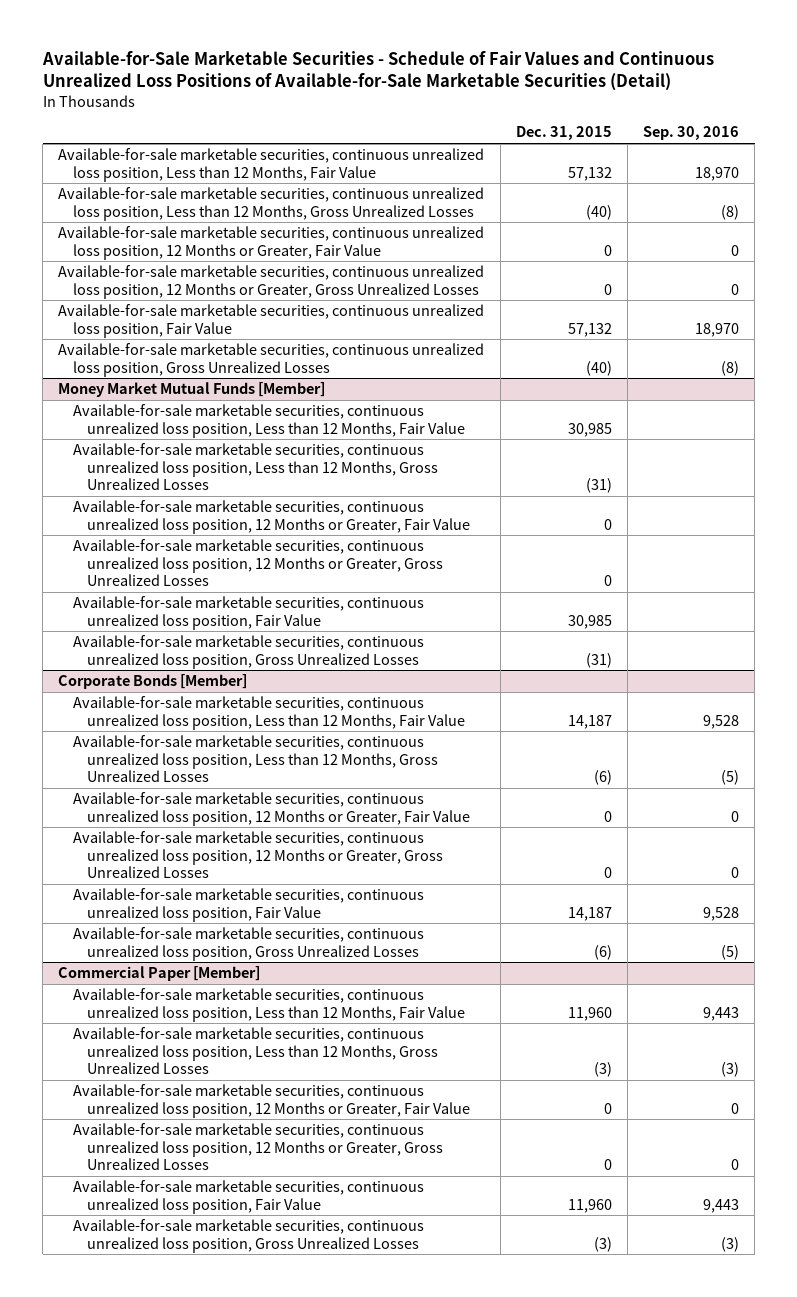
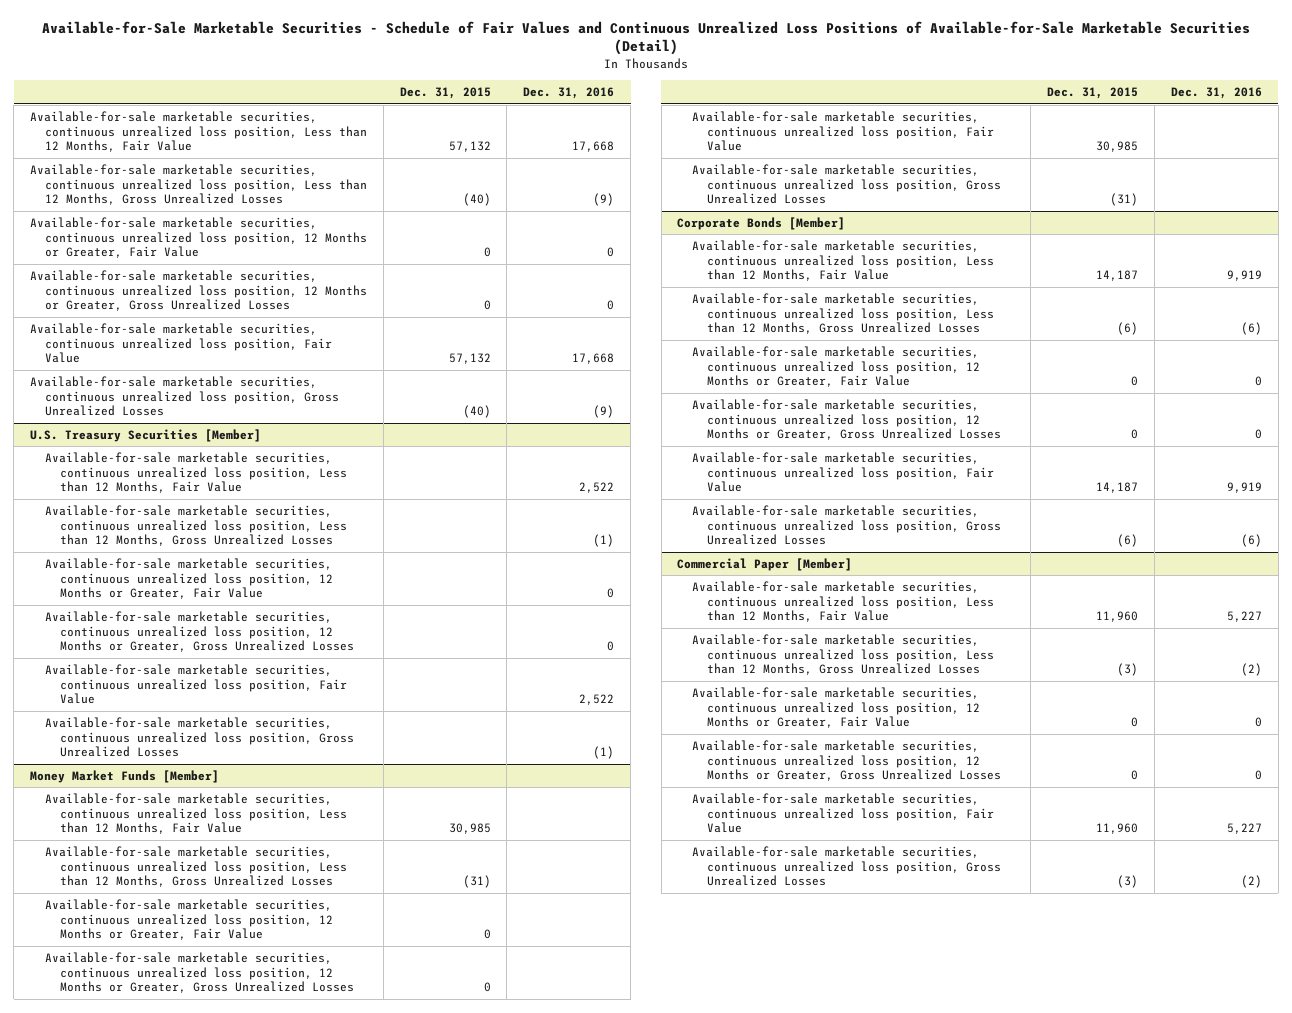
- | Dec. 31, 2015 | Sep. 30, 2016
+ | Dec. 31, 2015 | Dec. 31, 2016
- Money Market Mutual Funds [Member]
+ U.S. Treasury Securities [Member]
+ Available-for-sale marketable securities, continuous unrealized loss position, Less than 12 Months, Fair Value | | 2,522
+ Available-for-sale marketable securities, continuous unrealized loss position, Less than 12 Months, Gross Unrealized Losses | | (1)
+ Available-for-sale marketable securities, continuous unrealized loss position, 12 Months or Greater, Fair Value | | 0
+ Available-for-sale marketable securities, continuous unrealized loss position, 12 Months or Greater, Gross Unrealized Losses | | 0
+ Available-for-sale marketable securities, continuous unrealized loss position, Fair Value | | 2,522
+ Available-for-sale marketable securities, continuous unrealized loss position, Gross Unrealized Losses | | (1)
+ Money Market Funds [Member]

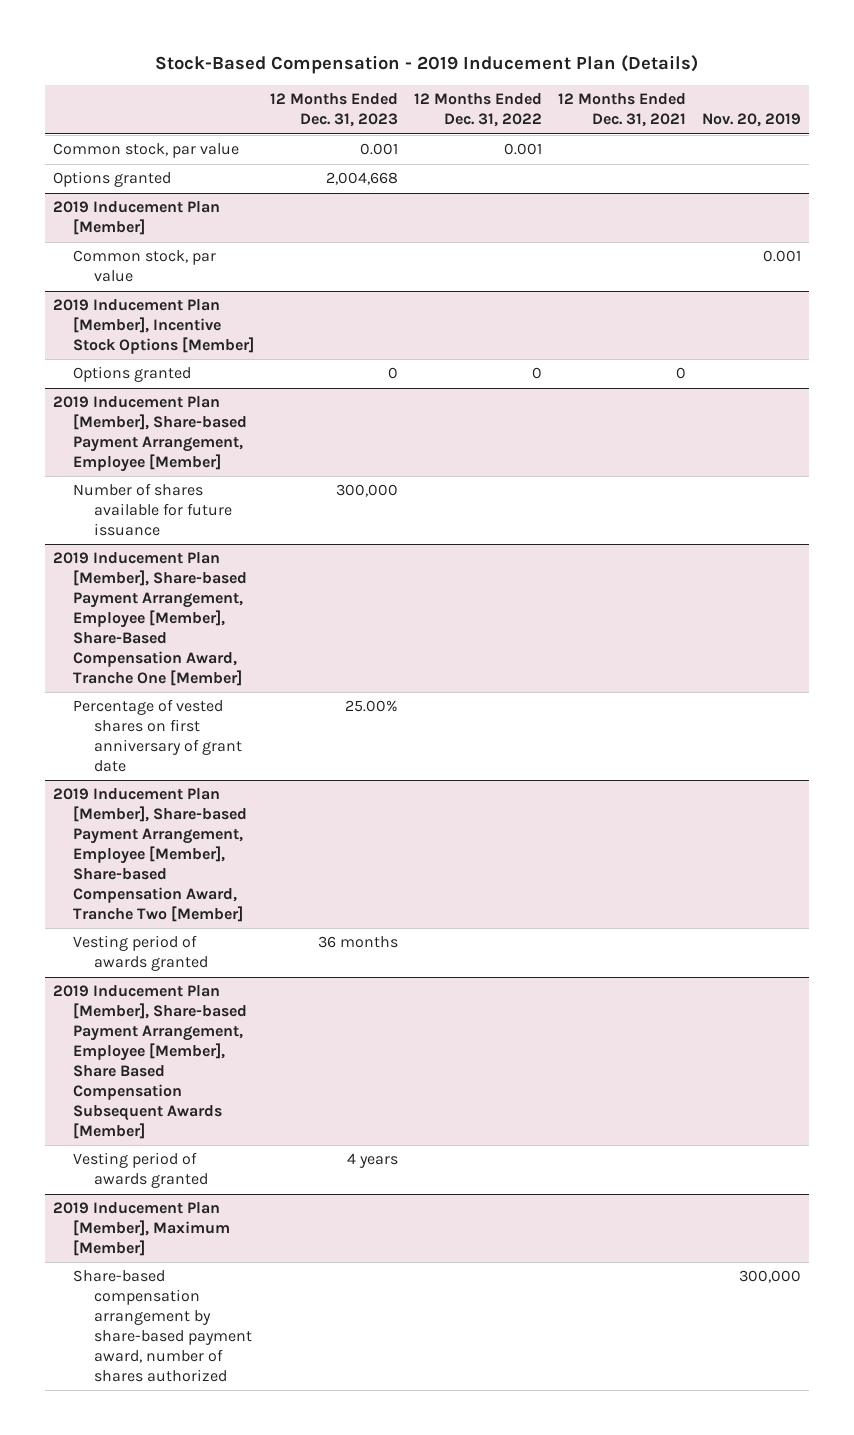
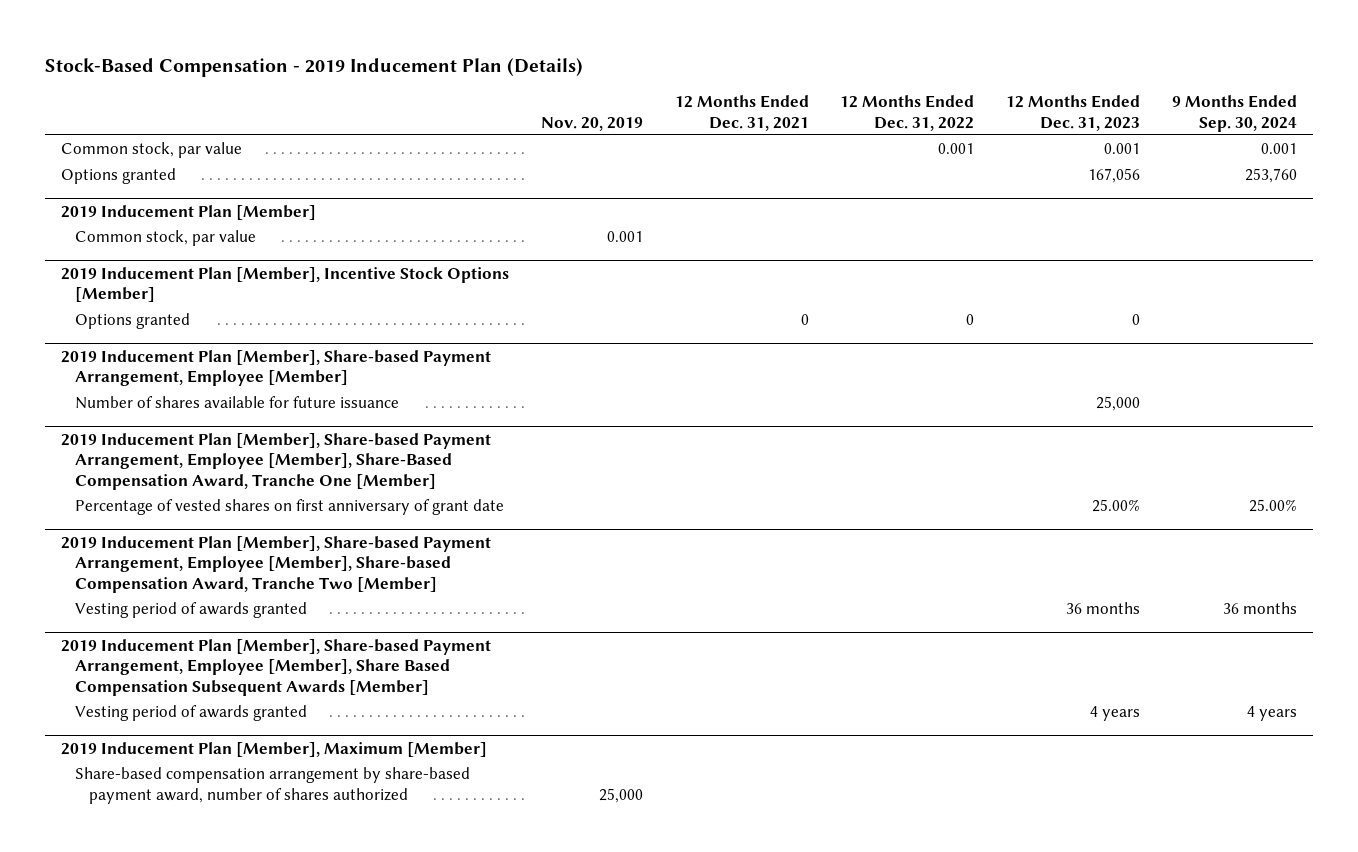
- | 12 Months Ended Dec. 31, 2023 | 12 Months Ended Dec. 31, 2022 | 12 Months Ended Dec. 31, 2021 | Nov. 20, 2019
+ | Nov. 20, 2019 | 12 Months Ended Dec. 31, 2021 | 12 Months Ended Dec. 31, 2022 | 12 Months Ended Dec. 31, 2023 | 9 Months Ended Sep. 30, 2024
- Options granted | 2,004,668 | | |
+ Options granted | | | | 167,056 | 253,760
@ 2019 Inducement Plan [Member], Share-based Payment Arrangement, Employee [Member]
- Number of shares available for future issuance | 300,000 | | |
+ Number of shares available for future issuance | | | | 25,000 |
@ 2019 Inducement Plan [Member], Maximum [Member]
- Share-based compensation arrangement by share-based payment award, number of shares authorized | | | | 300,000
+ Share-based compensation arrangement by share-based payment award, number of shares authorized | 25,000 | | | |

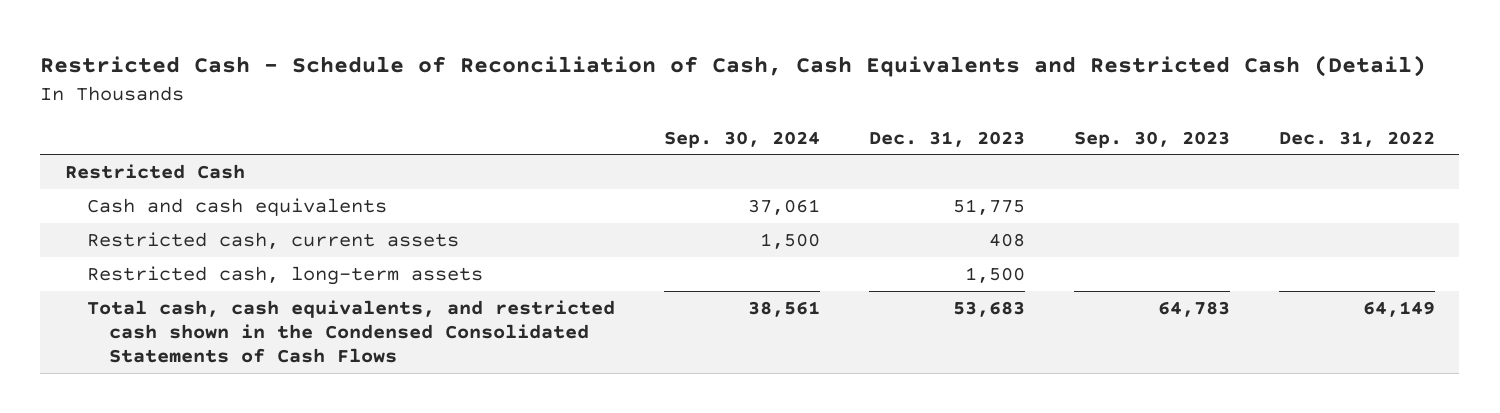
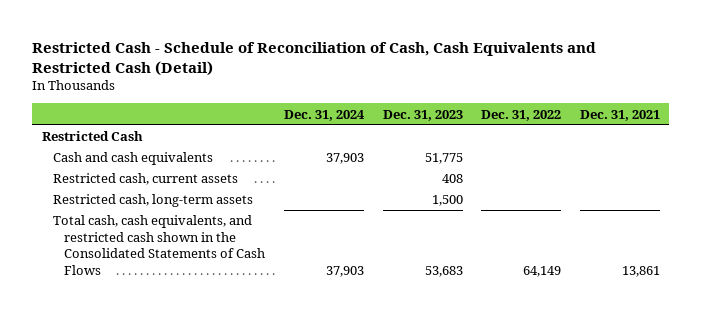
- | Sep. 30, 2024 | Dec. 31, 2023 | Sep. 30, 2023 | Dec. 31, 2022
+ | Dec. 31, 2024 | Dec. 31, 2023 | Dec. 31, 2022 | Dec. 31, 2021
- Total cash, cash equivalents, and restricted cash shown in the Condensed Consolidated Statements of Cash Flows | 38,561 | 53,683 | 64,783 | 64,149
+ Total cash, cash equivalents, and restricted cash shown in the Consolidated Statements of Cash Flows | 37,903 | 53,683 | 64,149 | 13,861

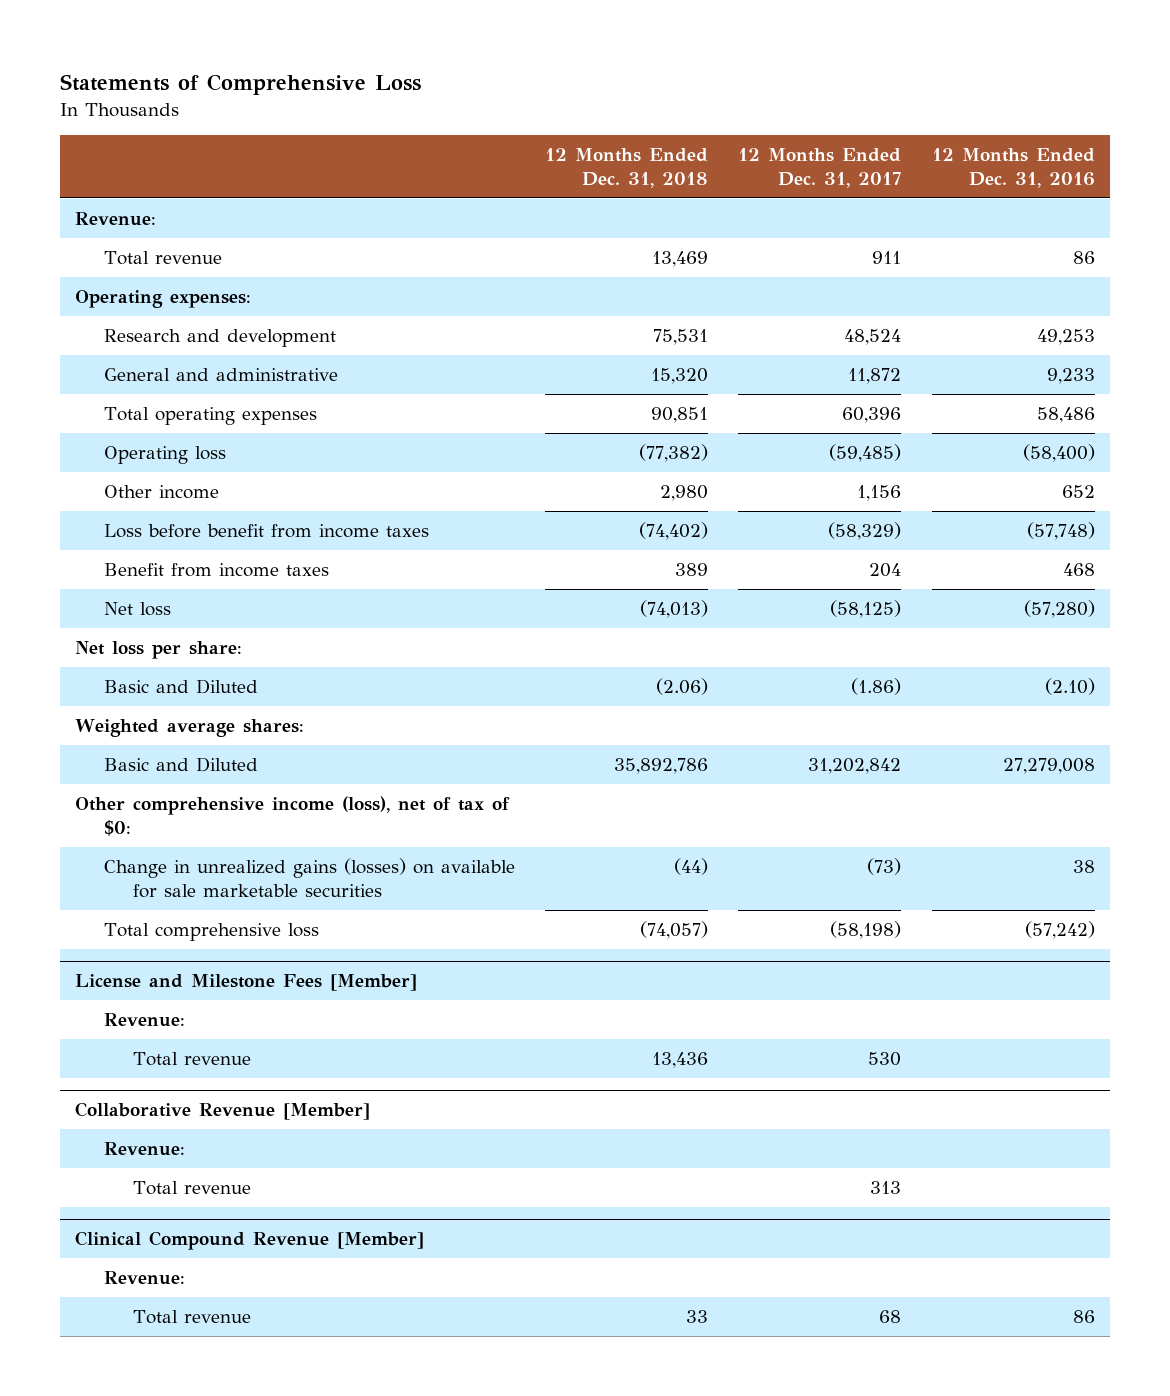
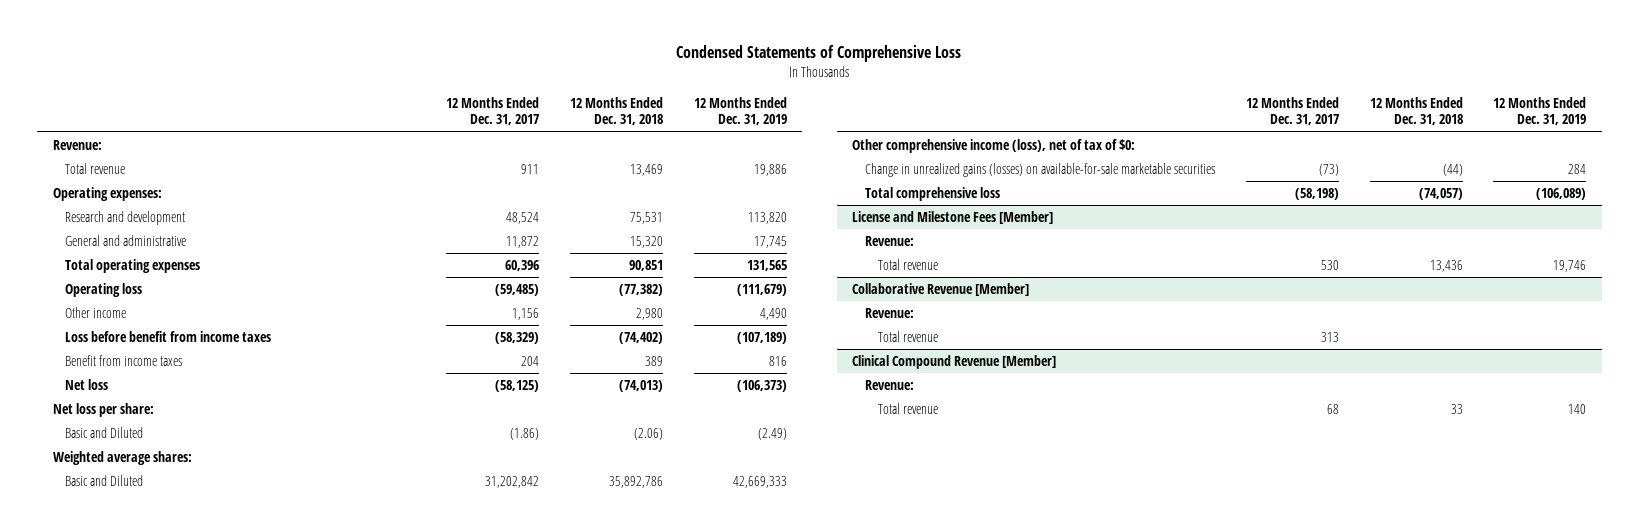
- Statements of Comprehensive Loss
+ Condensed Statements of Comprehensive Loss
- | 12 Months Ended Dec. 31, 2018 | 12 Months Ended Dec. 31, 2017 | 12 Months Ended Dec. 31, 2016
+ | 12 Months Ended Dec. 31, 2017 | 12 Months Ended Dec. 31, 2018 | 12 Months Ended Dec. 31, 2019
- Change in unrealized gains (losses) on available for sale marketable securities | (44) | (73) | 38
+ Change in unrealized gains (losses) on available-for-sale marketable securities | (73) | (44) | 284

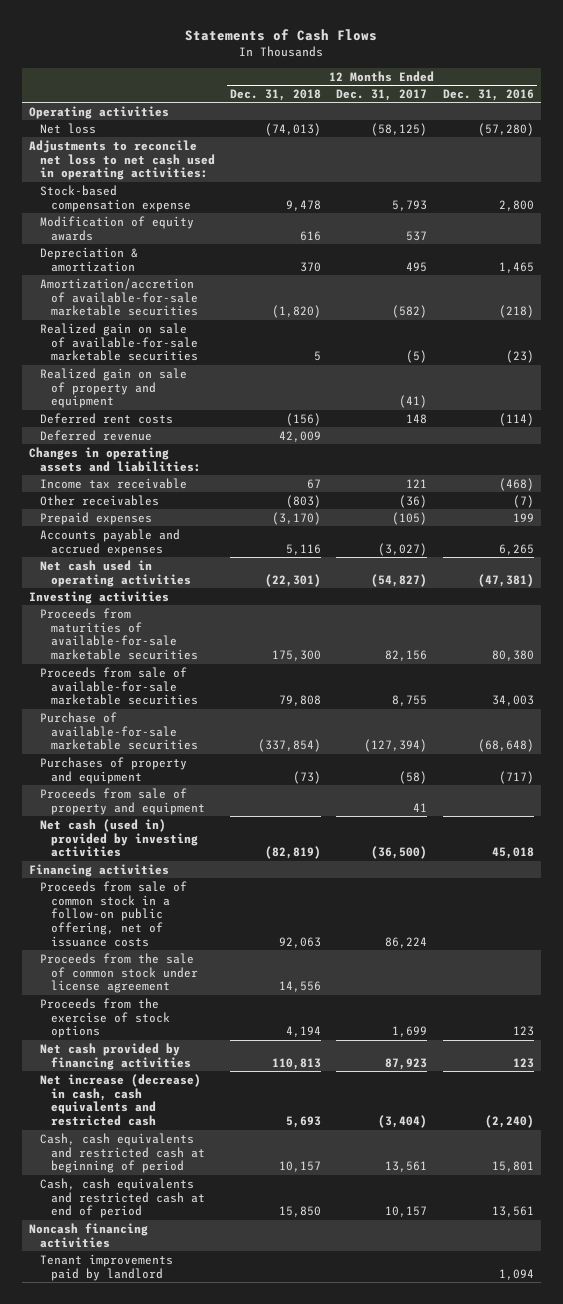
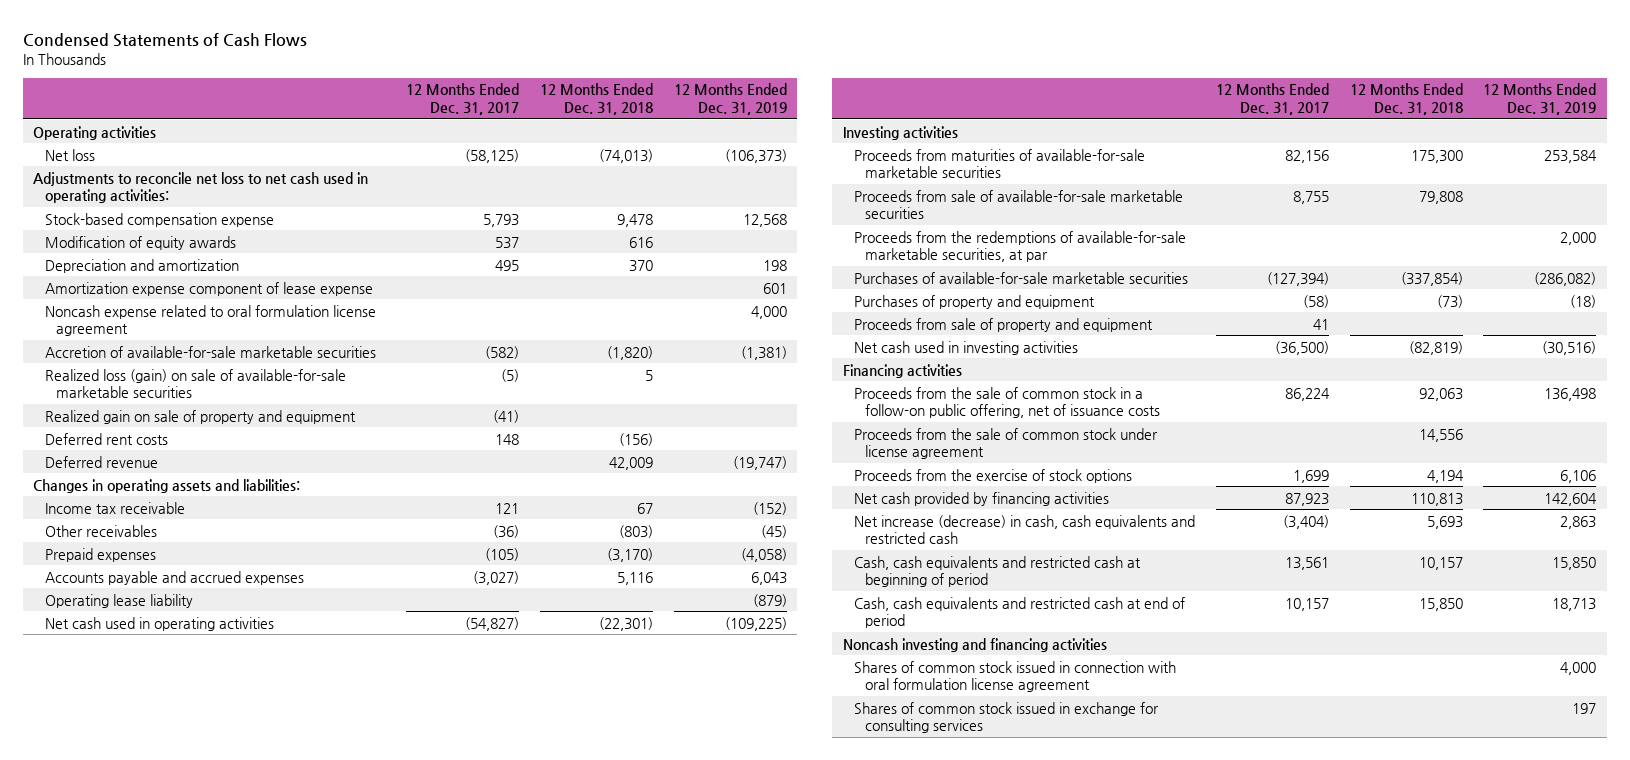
- Statements of Cash Flows
+ Condensed Statements of Cash Flows
- | 12 Months Ended Dec. 31, 2018 | 12 Months Ended Dec. 31, 2017 | 12 Months Ended Dec. 31, 2016
+ | 12 Months Ended Dec. 31, 2017 | 12 Months Ended Dec. 31, 2018 | 12 Months Ended Dec. 31, 2019
- Depreciation & amortization | 370 | 495 | 1,465
- Amortization/accretion of available-for-sale marketable securities | (1,820) | (582) | (218)
- Realized gain on sale of available-for-sale marketable securities | 5 | (5) | (23)
+ Depreciation and amortization | 495 | 370 | 198
+ Amortization expense component of lease expense | | | 601
+ Noncash expense related to oral formulation license agreement | | | 4,000
+ Accretion of available-for-sale marketable securities | (582) | (1,820) | (1,381)
+ Realized loss (gain) on sale of available-for-sale marketable securities | (5) | 5 |
+ Operating lease liability | | | (879)
- Purchase of available-for-sale marketable securities | (337,854) | (127,394) | (68,648)
+ Proceeds from the redemptions of available-for-sale marketable securities, at par | | | 2,000
+ Purchases of available-for-sale marketable securities | (127,394) | (337,854) | (286,082)
- Net cash (used in) provided by investing activities | (82,819) | (36,500) | 45,018
+ Net cash used in investing activities | (36,500) | (82,819) | (30,516)
- Proceeds from sale of common stock in a follow-on public offering, net of issuance costs | 92,063 | 86,224 |
+ Proceeds from the sale of common stock in a follow-on public offering, net of issuance costs | 86,224 | 92,063 | 136,498
- Noncash financing activities
- Tenant improvements paid by landlord | | | 1,094
+ Noncash investing and financing activities
+ Shares of common stock issued in connection with oral formulation license agreement | | | 4,000
+ Shares of common stock issued in exchange for consulting services | | | 197

